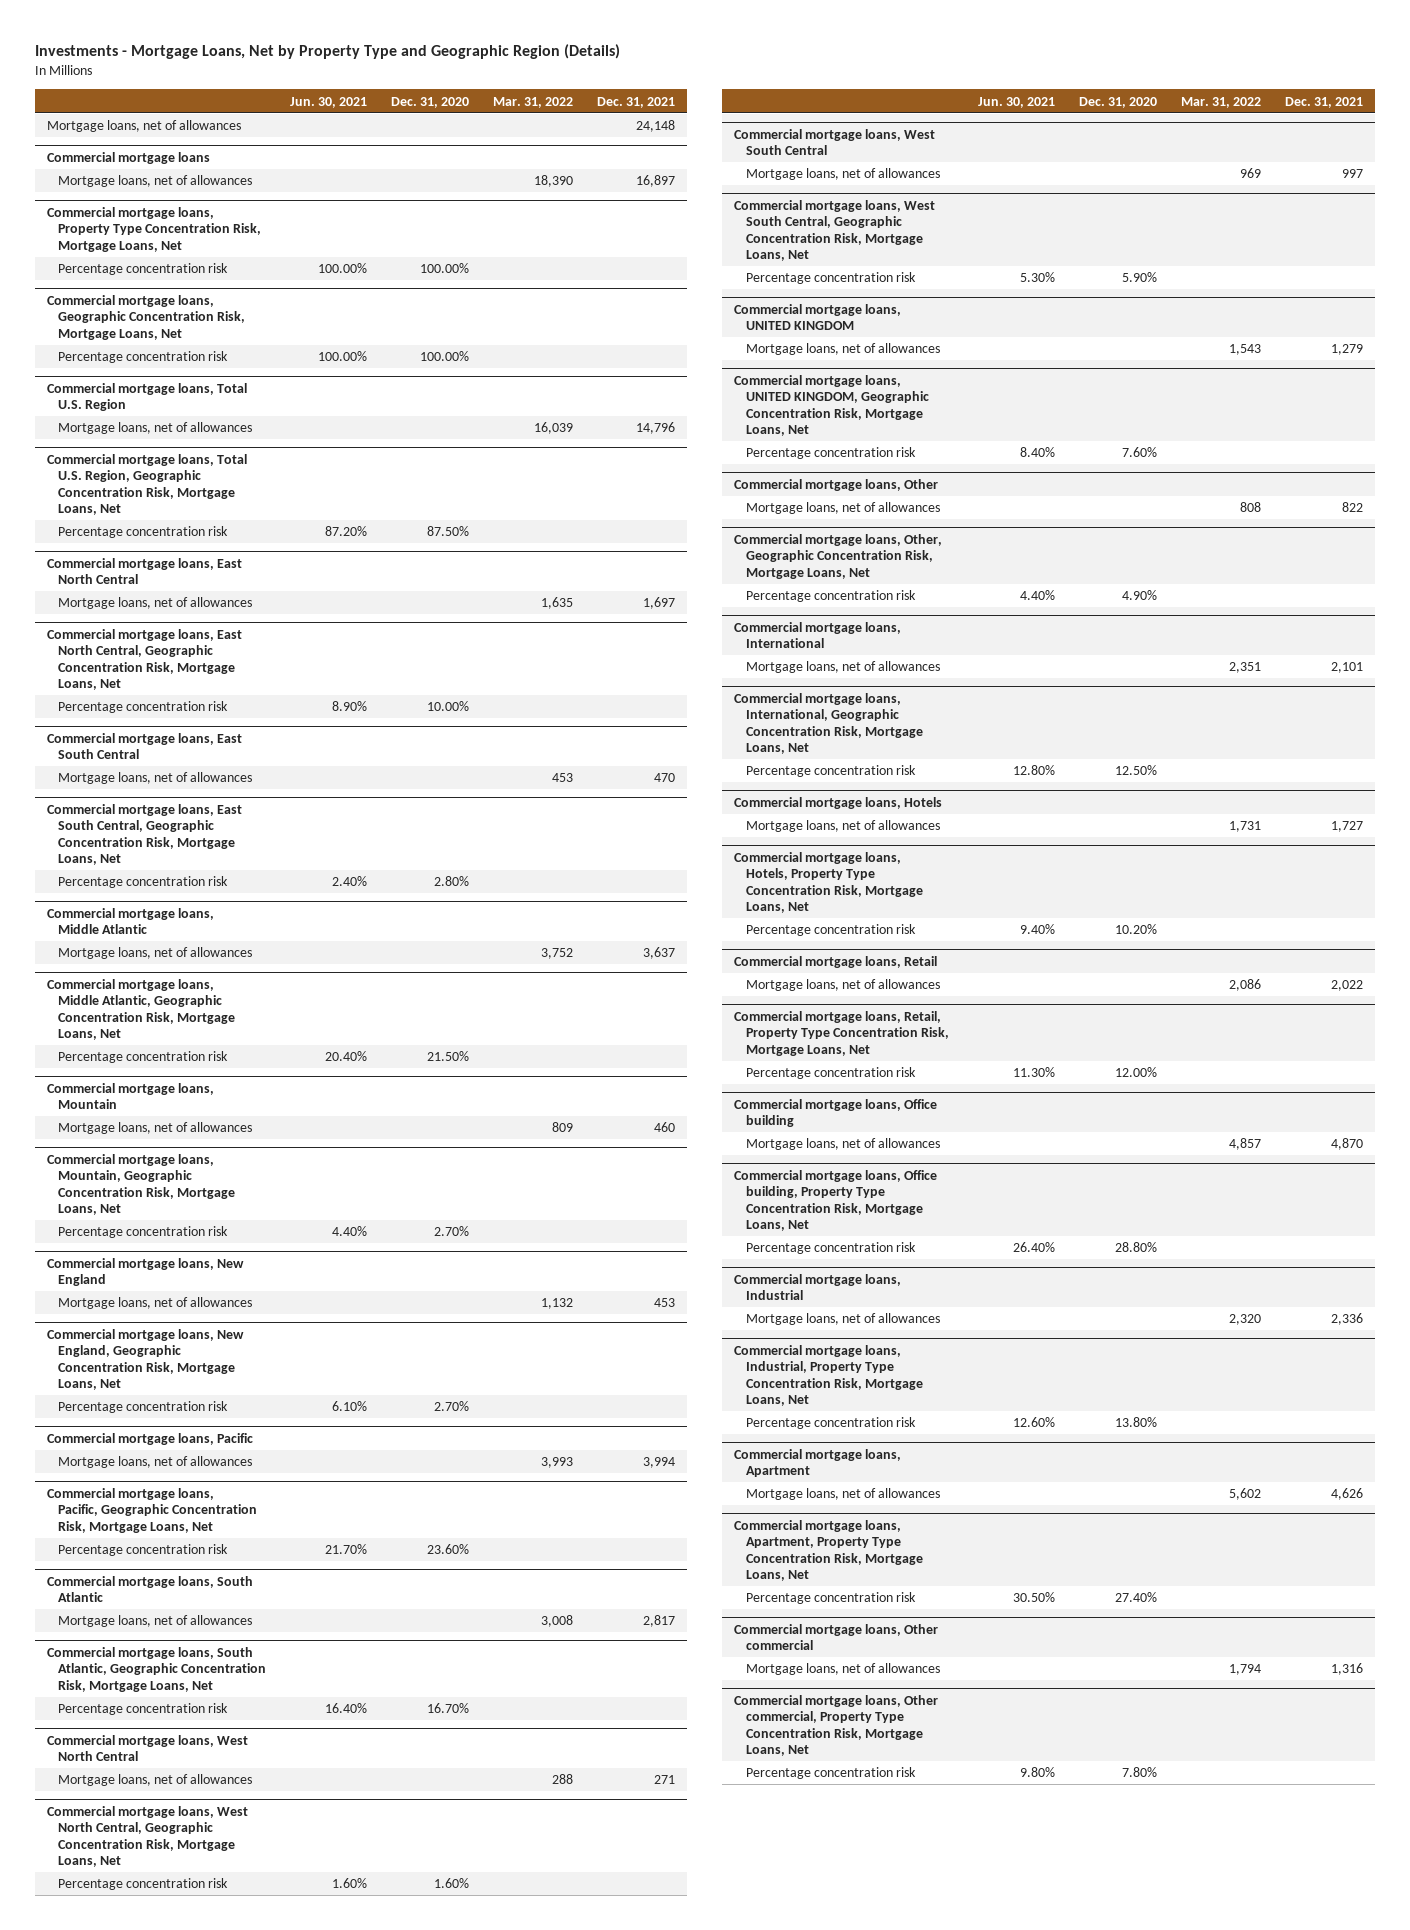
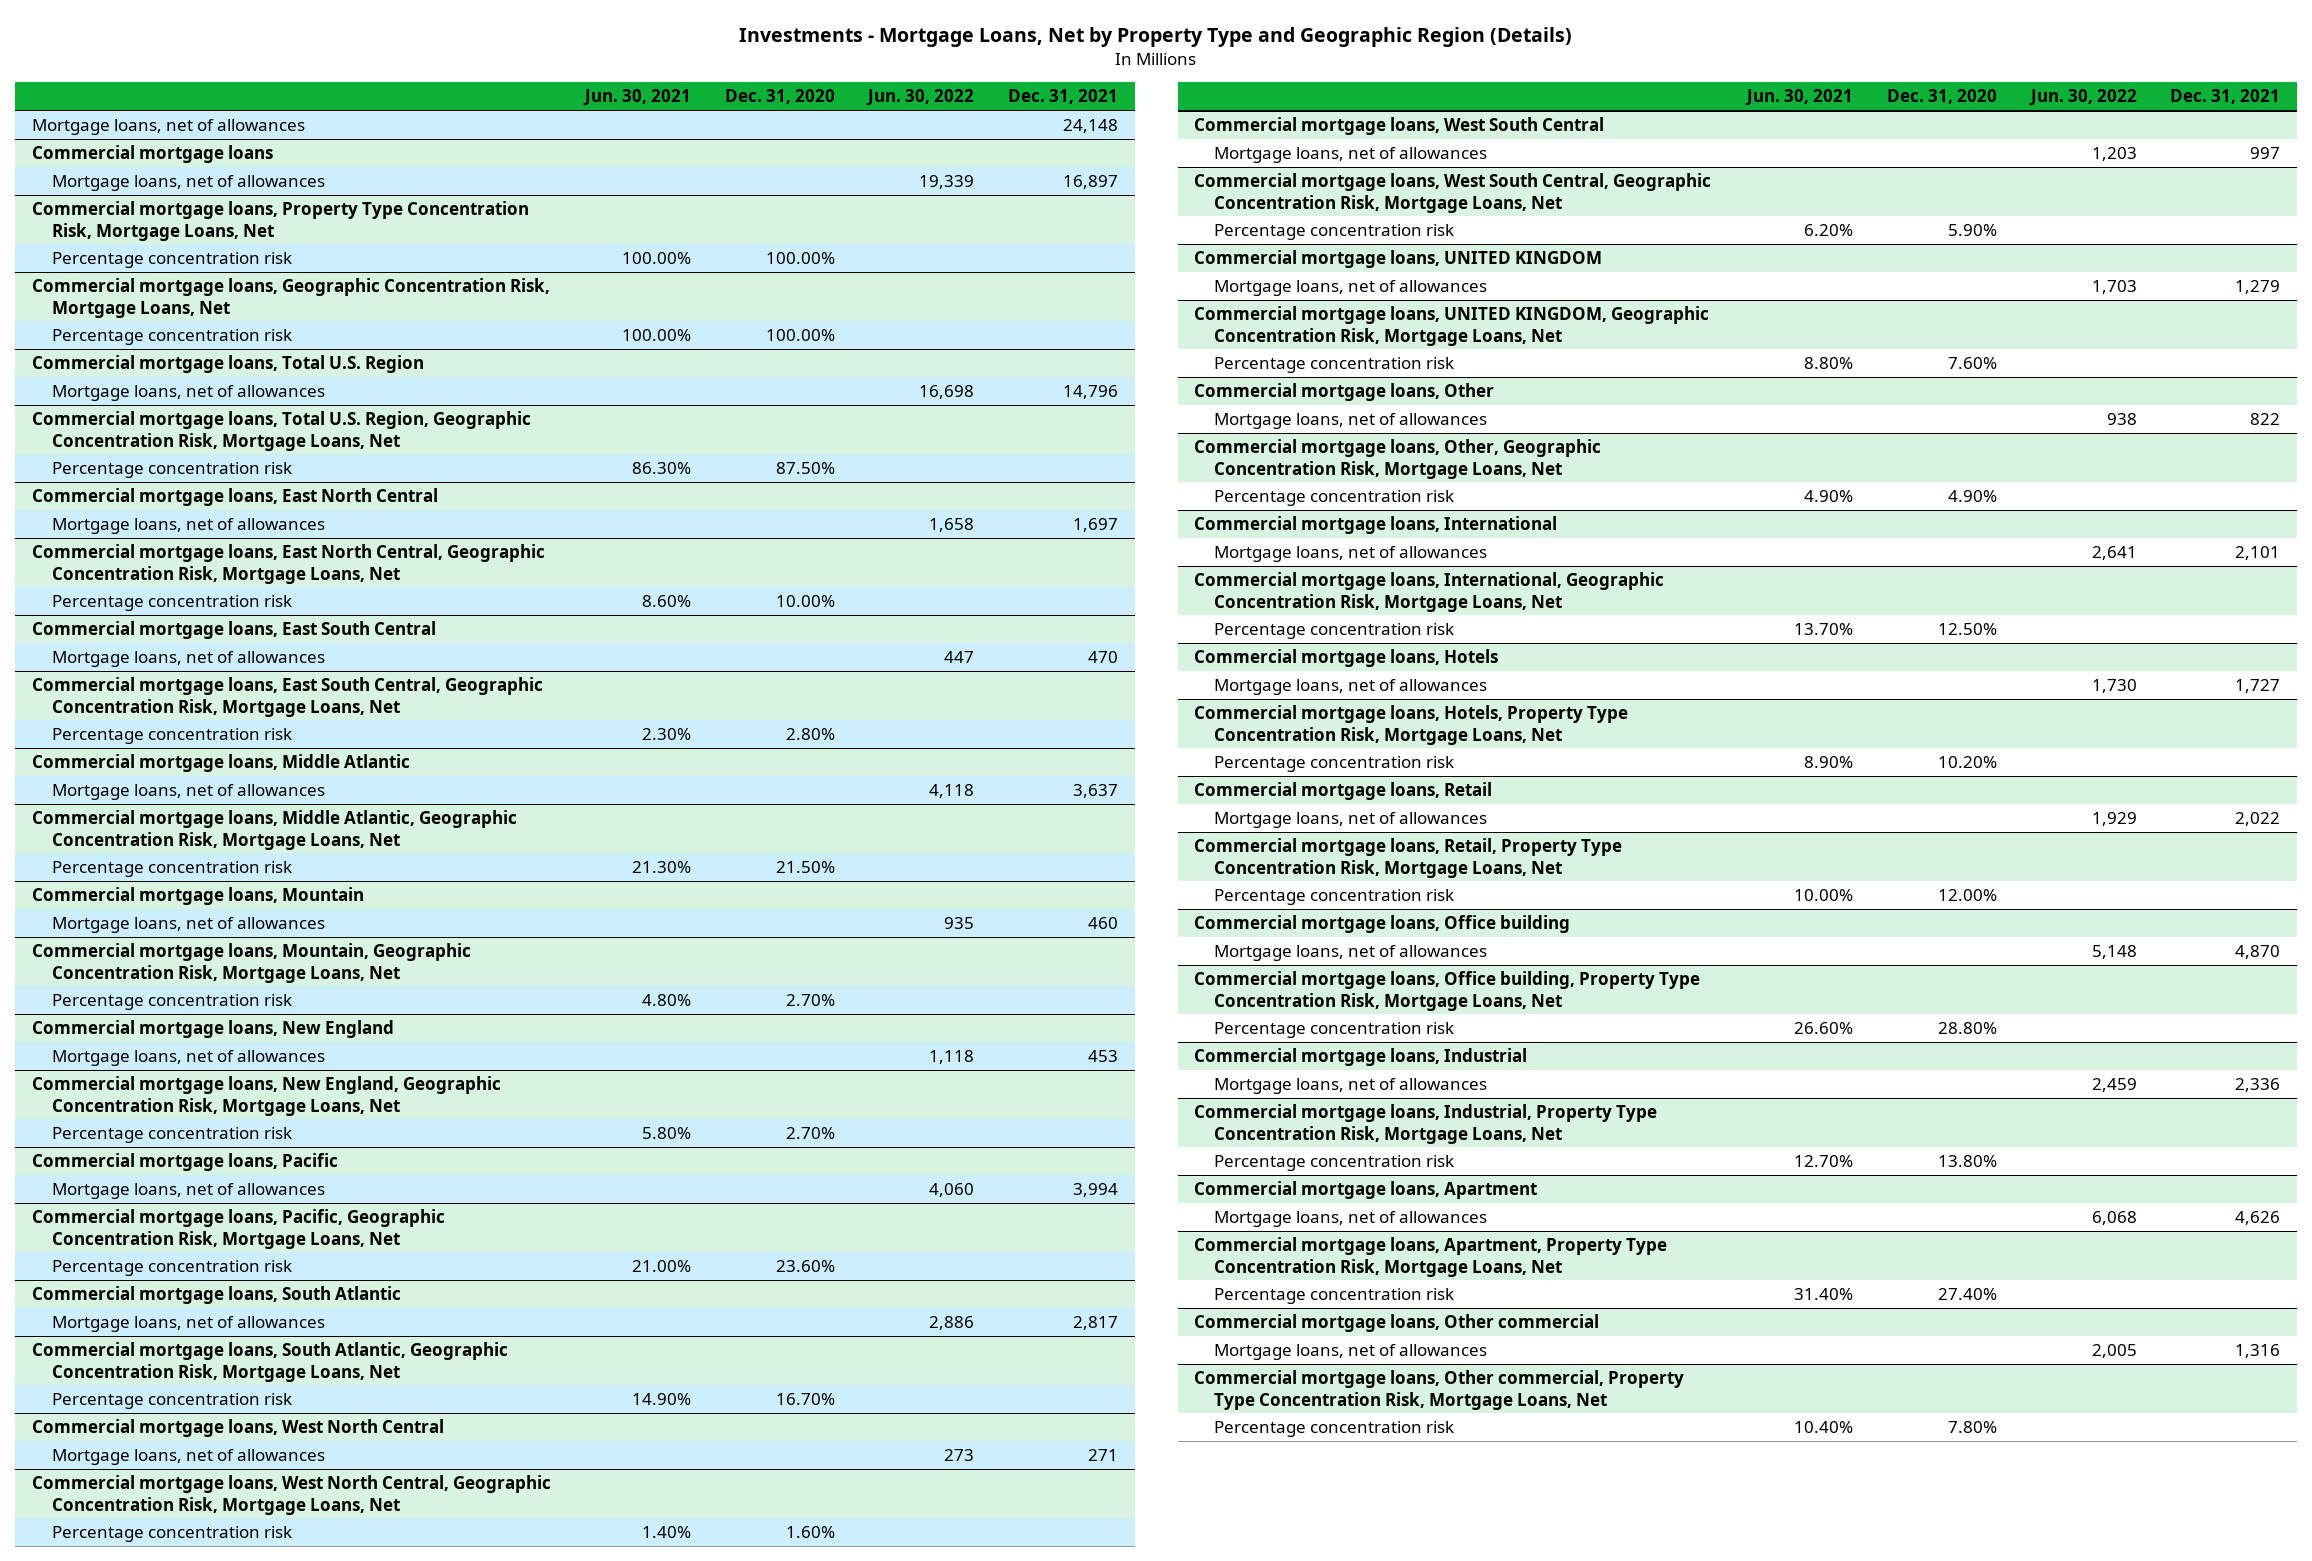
- | Jun. 30, 2021 | Dec. 31, 2020 | Mar. 31, 2022 | Dec. 31, 2021
+ | Jun. 30, 2021 | Dec. 31, 2020 | Jun. 30, 2022 | Dec. 31, 2021
@ Commercial mortgage loans, Total U.S. Region, Geographic Concentration Risk, Mortgage Loans, Net
- Percentage concentration risk | 87.20% | 87.50% | |
+ Percentage concentration risk | 86.30% | 87.50% | |
@ Commercial mortgage loans, East North Central, Geographic Concentration Risk, Mortgage Loans, Net
- Percentage concentration risk | 8.90% | 10.00% | |
+ Percentage concentration risk | 8.60% | 10.00% | |
@ Commercial mortgage loans, East South Central, Geographic Concentration Risk, Mortgage Loans, Net
- Percentage concentration risk | 2.40% | 2.80% | |
+ Percentage concentration risk | 2.30% | 2.80% | |
@ Commercial mortgage loans, Middle Atlantic, Geographic Concentration Risk, Mortgage Loans, Net
- Percentage concentration risk | 20.40% | 21.50% | |
+ Percentage concentration risk | 21.30% | 21.50% | |
@ Commercial mortgage loans, Mountain, Geographic Concentration Risk, Mortgage Loans, Net
- Percentage concentration risk | 4.40% | 2.70% | |
+ Percentage concentration risk | 4.80% | 2.70% | |
@ Commercial mortgage loans, New England, Geographic Concentration Risk, Mortgage Loans, Net
- Percentage concentration risk | 6.10% | 2.70% | |
+ Percentage concentration risk | 5.80% | 2.70% | |
@ Commercial mortgage loans, Pacific, Geographic Concentration Risk, Mortgage Loans, Net
- Percentage concentration risk | 21.70% | 23.60% | |
+ Percentage concentration risk | 21.00% | 23.60% | |
@ Commercial mortgage loans, South Atlantic, Geographic Concentration Risk, Mortgage Loans, Net
- Percentage concentration risk | 16.40% | 16.70% | |
+ Percentage concentration risk | 14.90% | 16.70% | |
@ Commercial mortgage loans, West North Central, Geographic Concentration Risk, Mortgage Loans, Net
- Percentage concentration risk | 1.60% | 1.60% | |
+ Percentage concentration risk | 1.40% | 1.60% | |
@ Commercial mortgage loans, West South Central, Geographic Concentration Risk, Mortgage Loans, Net
- Percentage concentration risk | 5.30% | 5.90% | |
+ Percentage concentration risk | 6.20% | 5.90% | |
@ Commercial mortgage loans, UNITED KINGDOM, Geographic Concentration Risk, Mortgage Loans, Net
- Percentage concentration risk | 8.40% | 7.60% | |
+ Percentage concentration risk | 8.80% | 7.60% | |
@ Commercial mortgage loans, Other, Geographic Concentration Risk, Mortgage Loans, Net
- Percentage concentration risk | 4.40% | 4.90% | |
+ Percentage concentration risk | 4.90% | 4.90% | |
@ Commercial mortgage loans, International, Geographic Concentration Risk, Mortgage Loans, Net
- Percentage concentration risk | 12.80% | 12.50% | |
+ Percentage concentration risk | 13.70% | 12.50% | |
@ Commercial mortgage loans, Hotels, Property Type Concentration Risk, Mortgage Loans, Net
- Percentage concentration risk | 9.40% | 10.20% | |
+ Percentage concentration risk | 8.90% | 10.20% | |
@ Commercial mortgage loans, Retail, Property Type Concentration Risk, Mortgage Loans, Net
- Percentage concentration risk | 11.30% | 12.00% | |
+ Percentage concentration risk | 10.00% | 12.00% | |
@ Commercial mortgage loans, Office building, Property Type Concentration Risk, Mortgage Loans, Net
- Percentage concentration risk | 26.40% | 28.80% | |
+ Percentage concentration risk | 26.60% | 28.80% | |
@ Commercial mortgage loans, Industrial, Property Type Concentration Risk, Mortgage Loans, Net
- Percentage concentration risk | 12.60% | 13.80% | |
+ Percentage concentration risk | 12.70% | 13.80% | |
@ Commercial mortgage loans, Apartment, Property Type Concentration Risk, Mortgage Loans, Net
- Percentage concentration risk | 30.50% | 27.40% | |
+ Percentage concentration risk | 31.40% | 27.40% | |
@ Commercial mortgage loans, Other commercial, Property Type Concentration Risk, Mortgage Loans, Net
- Percentage concentration risk | 9.80% | 7.80% | |
+ Percentage concentration risk | 10.40% | 7.80% | |

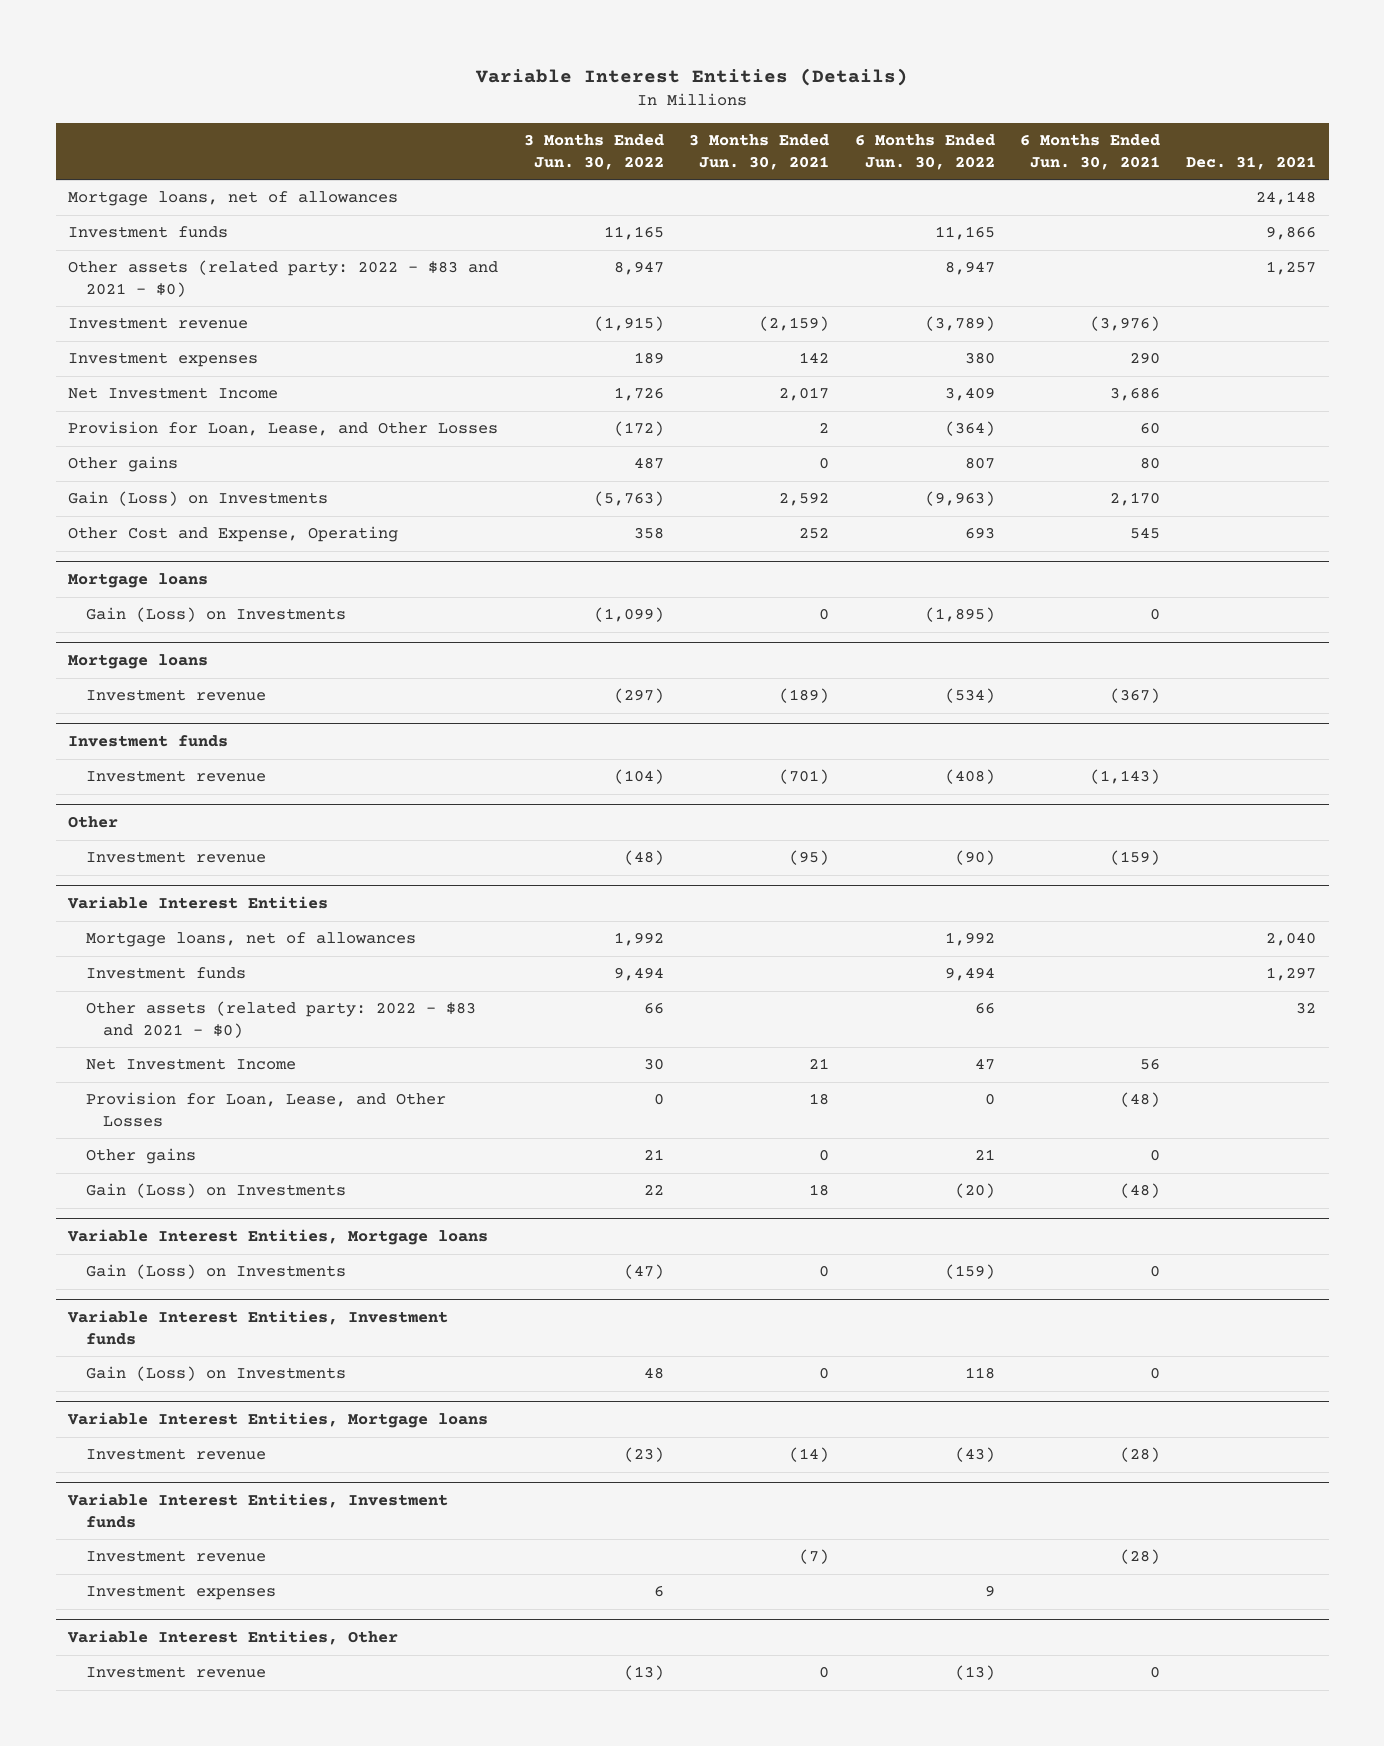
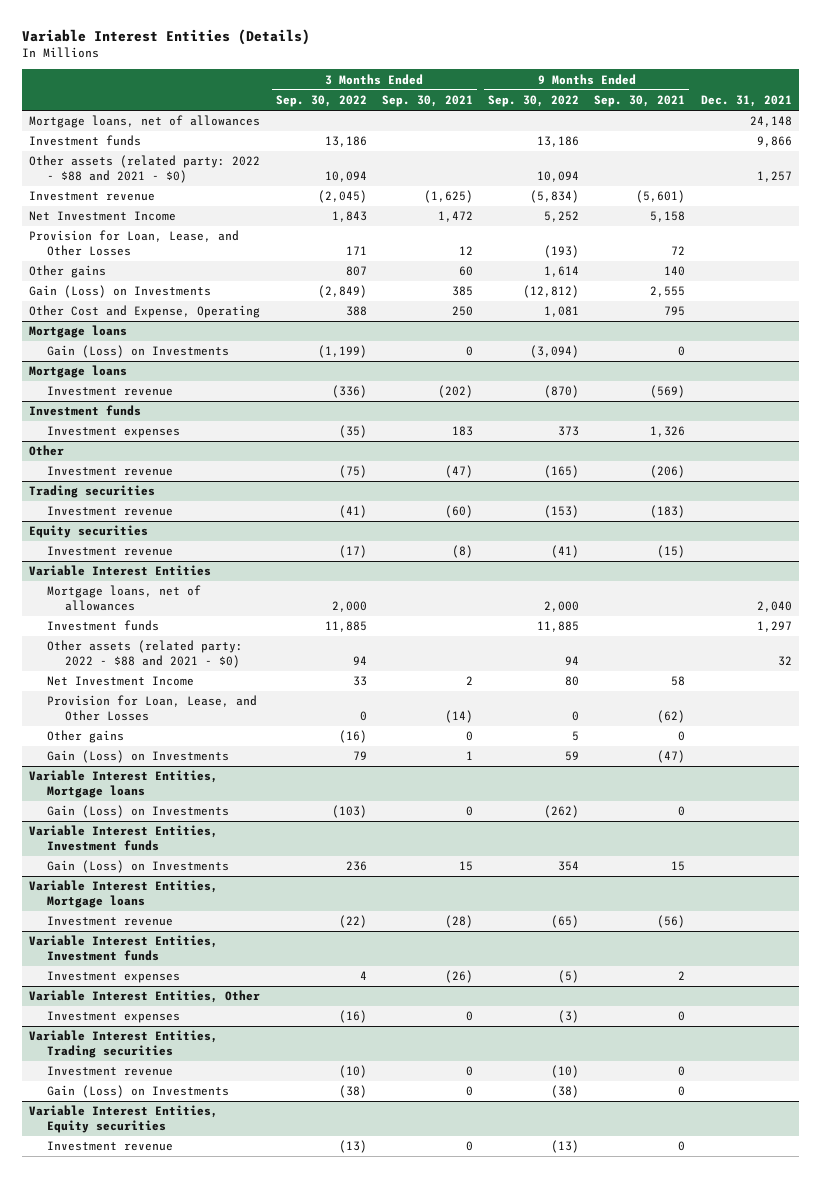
- | 3 Months Ended Jun. 30, 2022 | 3 Months Ended Jun. 30, 2021 | 6 Months Ended Jun. 30, 2022 | 6 Months Ended Jun. 30, 2021 | Dec. 31, 2021
+ | 3 Months Ended Sep. 30, 2022 | 3 Months Ended Sep. 30, 2021 | 9 Months Ended Sep. 30, 2022 | 9 Months Ended Sep. 30, 2021 | Dec. 31, 2021
- Other assets (related party: 2022 - $83 and 2021 - $0) | 8,947 | | 8,947 | | 1,257
+ Other assets (related party: 2022 - $88 and 2021 - $0) | 10,094 | | 10,094 | | 1,257
- Investment expenses | 189 | 142 | 380 | 290 |
@ Investment funds
- Investment revenue | (104) | (701) | (408) | (1,143) |
+ Investment expenses | (35) | 183 | 373 | 1,326 |
+ Trading securities
+ Investment revenue | (41) | (60) | (153) | (183) |
+ Equity securities
+ Investment revenue | (17) | (8) | (41) | (15) |
@ Variable Interest Entities
- Other assets (related party: 2022 - $83 and 2021 - $0) | 66 | | 66 | | 32
+ Other assets (related party: 2022 - $88 and 2021 - $0) | 94 | | 94 | | 32
@ Variable Interest Entities, Investment funds
- Investment revenue | | (7) | | (28) |
@ Variable Interest Entities, Other
- Investment revenue | (13) | 0 | (13) | 0 |
+ Investment expenses | (16) | 0 | (3) | 0 |
+ Variable Interest Entities, Trading securities
+ Investment revenue | (10) | 0 | (10) | 0 |
+ Gain (Loss) on Investments | (38) | 0 | (38) | 0 |
+ Variable Interest Entities, Equity securities
+ Investment revenue | (13) | 0 | (13) | 0 |

